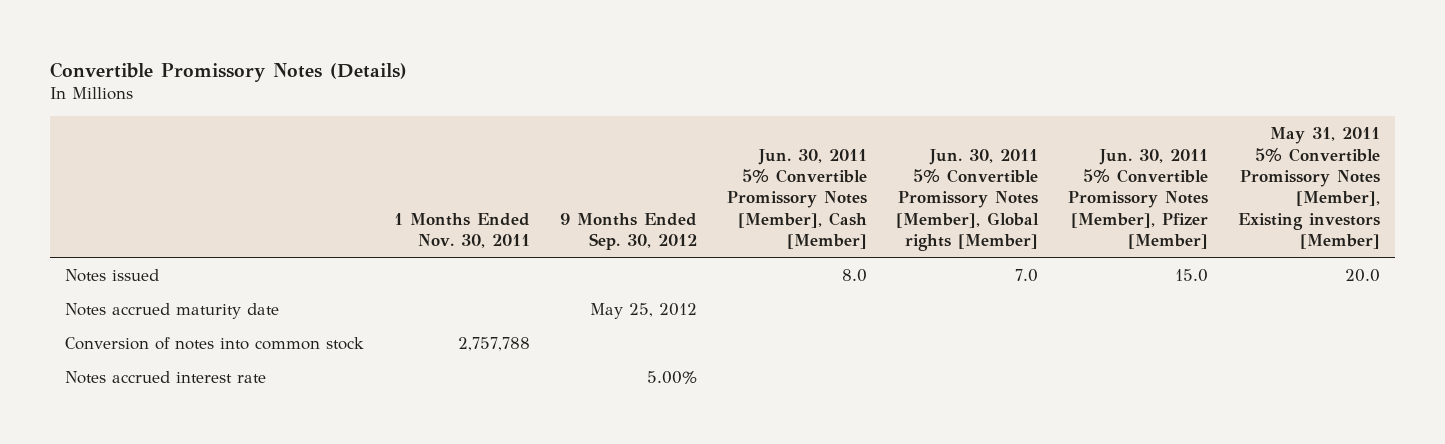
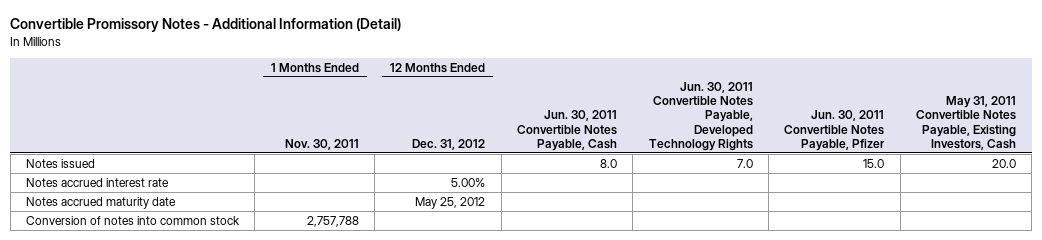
- Convertible Promissory Notes (Details)
+ Convertible Promissory Notes - Additional Information (Detail)
- | 1 Months Ended Nov. 30, 2011 | 9 Months Ended Sep. 30, 2012 | Jun. 30, 2011 5% Convertible Promissory Notes [Member], Cash [Member] | Jun. 30, 2011 5% Convertible Promissory Notes [Member], Global rights [Member] | Jun. 30, 2011 5% Convertible Promissory Notes [Member], Pfizer [Member] | May 31, 2011 5% Convertible Promissory Notes [Member], Existing investors [Member]
+ | 1 Months Ended Nov. 30, 2011 | 12 Months Ended Dec. 31, 2012 | Jun. 30, 2011 Convertible Notes Payable, Cash | Jun. 30, 2011 Convertible Notes Payable, Developed Technology Rights | Jun. 30, 2011 Convertible Notes Payable, Pfizer | May 31, 2011 Convertible Notes Payable, Existing Investors, Cash
moved up: Notes accrued interest rate | | 5.00% | | | |

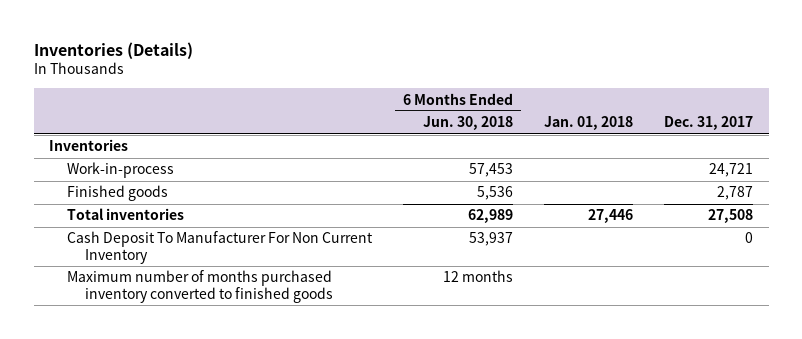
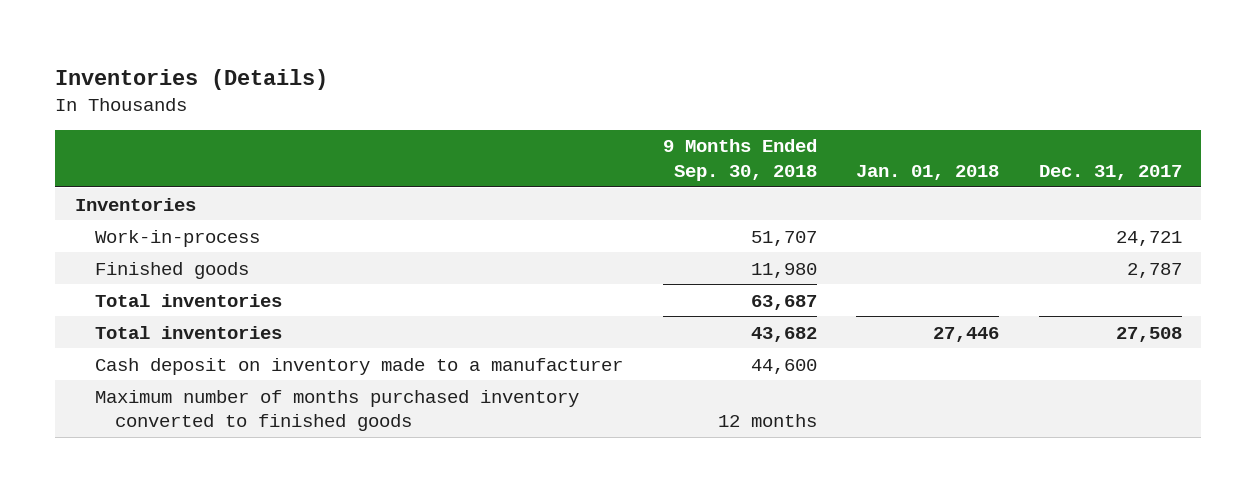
- | 6 Months Ended Jun. 30, 2018 | Jan. 01, 2018 | Dec. 31, 2017
+ | 9 Months Ended Sep. 30, 2018 | Jan. 01, 2018 | Dec. 31, 2017
+ Total inventories | 63,687 | |
- Cash Deposit To Manufacturer For Non Current Inventory | 53,937 | | 0
+ Cash deposit on inventory made to a manufacturer | 44,600 | |

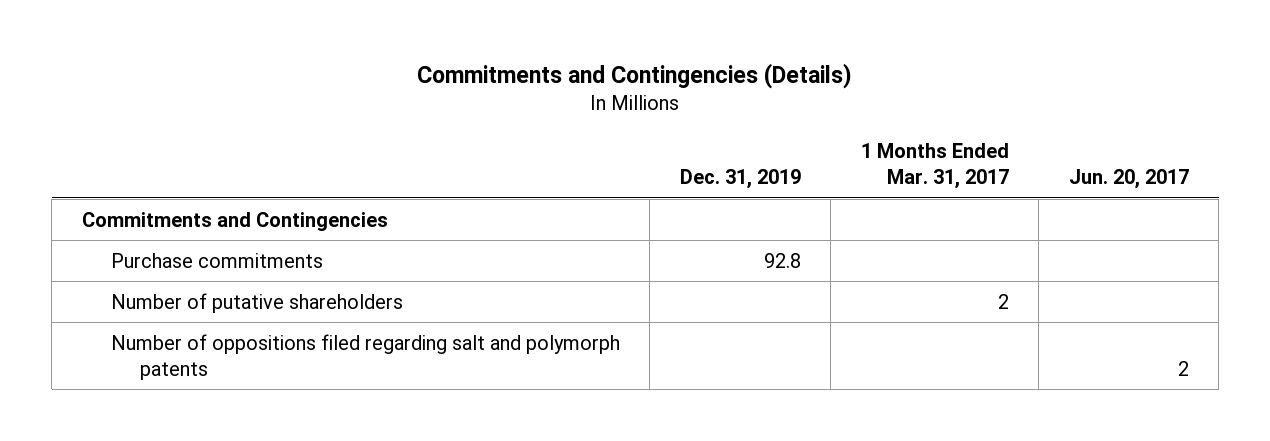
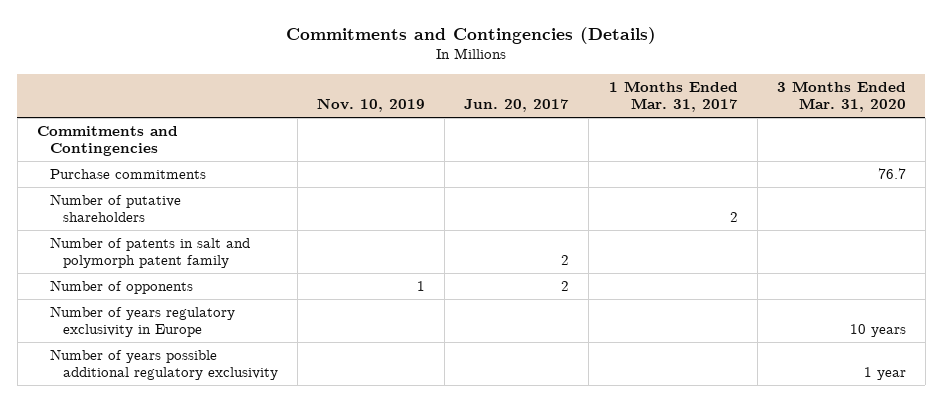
- | Dec. 31, 2019 | 1 Months Ended Mar. 31, 2017 | Jun. 20, 2017
+ | Nov. 10, 2019 | Jun. 20, 2017 | 1 Months Ended Mar. 31, 2017 | 3 Months Ended Mar. 31, 2020
- Number of oppositions filed regarding salt and polymorph patents | | | 2
+ Number of patents in salt and polymorph patent family | | 2 | |
+ Number of opponents | 1 | 2 | |
+ Number of years regulatory exclusivity in Europe | | | | 10 years
+ Number of years possible additional regulatory exclusivity | | | | 1 year

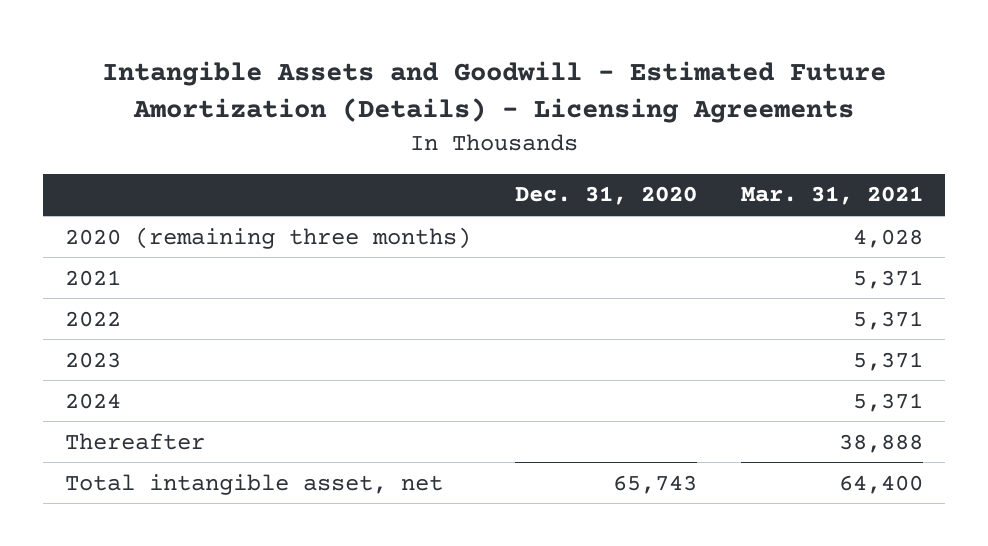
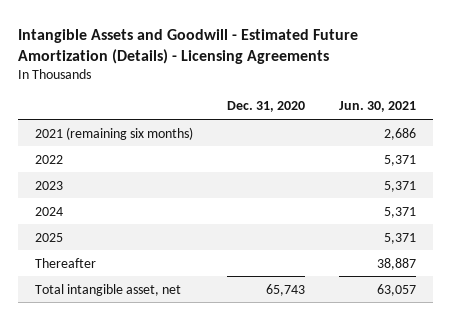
- | Dec. 31, 2020 | Mar. 31, 2021
+ | Dec. 31, 2020 | Jun. 30, 2021
- 2020 (remaining three months) | | 4,028
- 2021 | | 5,371
+ 2021 (remaining six months) | | 2,686
+ 2025 | | 5,371

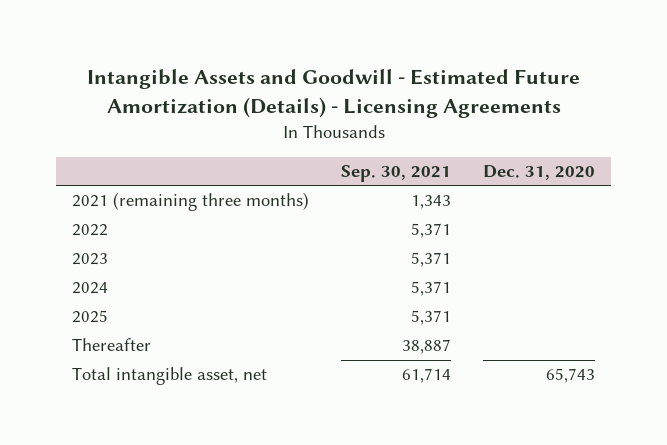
- | Dec. 31, 2020 | Jun. 30, 2021
+ | Sep. 30, 2021 | Dec. 31, 2020
- 2021 (remaining six months) | | 2,686
+ 2021 (remaining three months) | 1,343 |

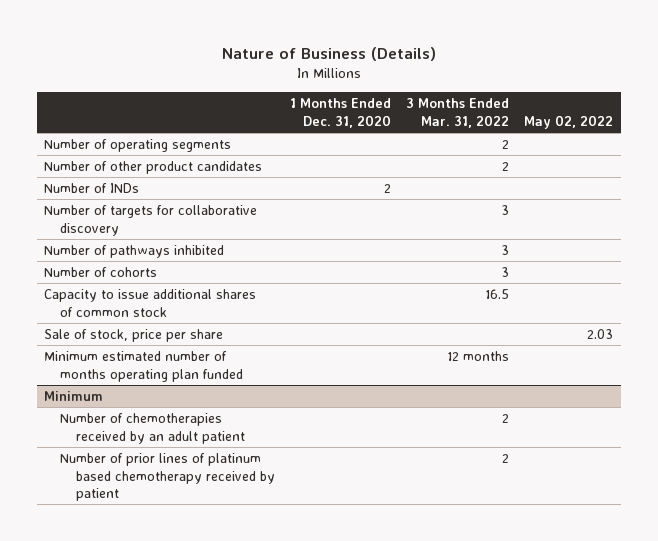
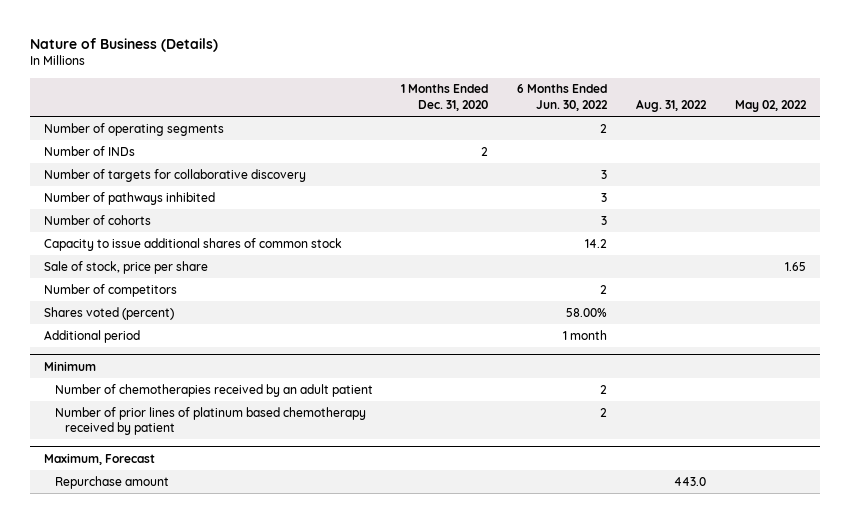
- | 1 Months Ended Dec. 31, 2020 | 3 Months Ended Mar. 31, 2022 | May 02, 2022
+ | 1 Months Ended Dec. 31, 2020 | 6 Months Ended Jun. 30, 2022 | Aug. 31, 2022 | May 02, 2022
- Number of other product candidates | | 2 |
- Sale of stock, price per share | | | 2.03
- Minimum estimated number of months operating plan funded | | 12 months |
+ Sale of stock, price per share | | | | 1.65
+ Number of competitors | | 2 | |
+ Shares voted (percent) | | 58.00% | |
+ Additional period | | 1 month | |
+ Maximum, Forecast
+ Repurchase amount | | | 443.0 |

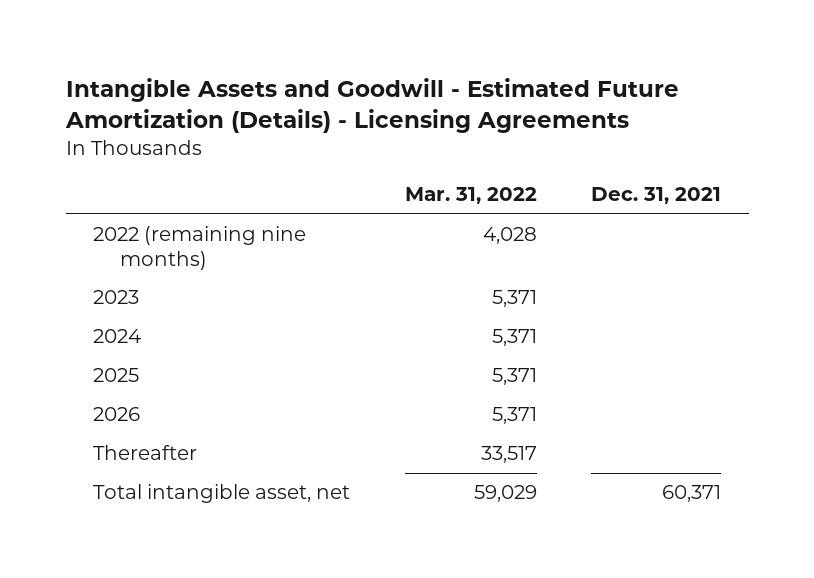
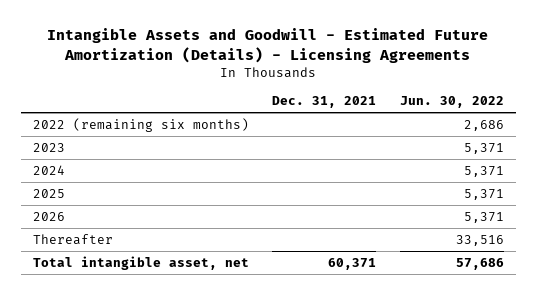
- | Mar. 31, 2022 | Dec. 31, 2021
+ | Dec. 31, 2021 | Jun. 30, 2022
- 2022 (remaining nine months) | 4,028 |
+ 2022 (remaining six months) | | 2,686

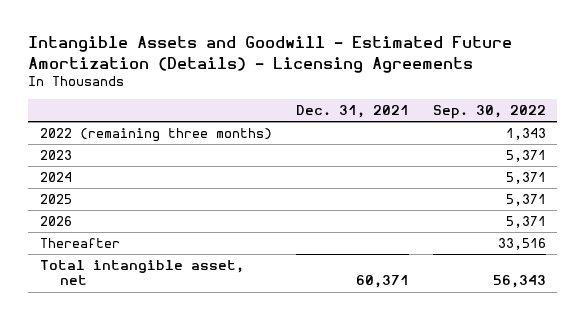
- | Dec. 31, 2021 | Jun. 30, 2022
+ | Dec. 31, 2021 | Sep. 30, 2022
- 2022 (remaining six months) | | 2,686
+ 2022 (remaining three months) | | 1,343

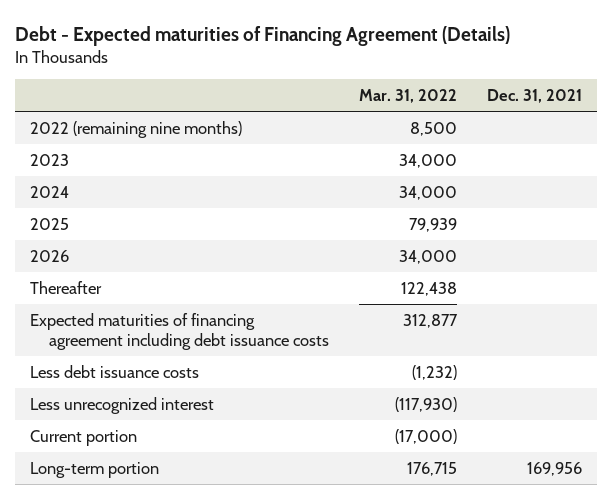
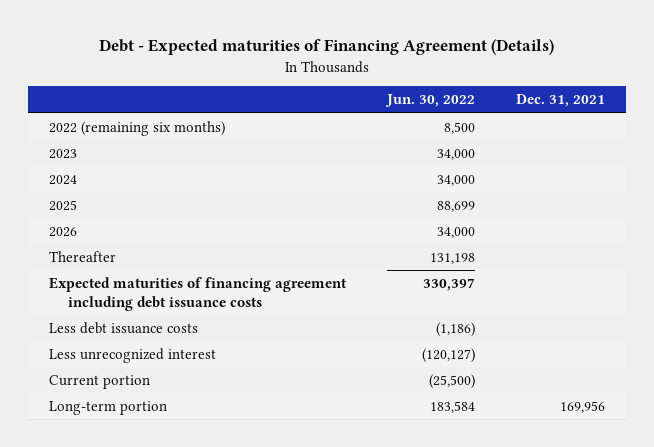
- | Mar. 31, 2022 | Dec. 31, 2021
+ | Jun. 30, 2022 | Dec. 31, 2021
- 2022 (remaining nine months) | 8,500 |
+ 2022 (remaining six months) | 8,500 |

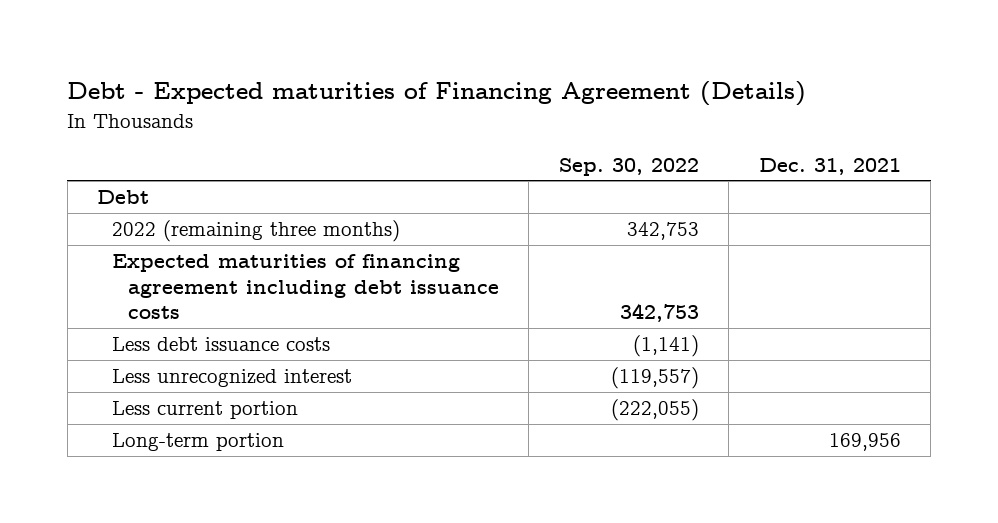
- | Jun. 30, 2022 | Dec. 31, 2021
+ | Sep. 30, 2022 | Dec. 31, 2021
- 2022 (remaining six months) | 8,500 |
- 2023 | 34,000 |
- 2024 | 34,000 |
- 2025 | 88,699 |
- 2026 | 34,000 |
- Thereafter | 131,198 |
+ Debt
+ 2022 (remaining three months) | 342,753 |
- Current portion | (25,500) |
+ Less current portion | (222,055) |

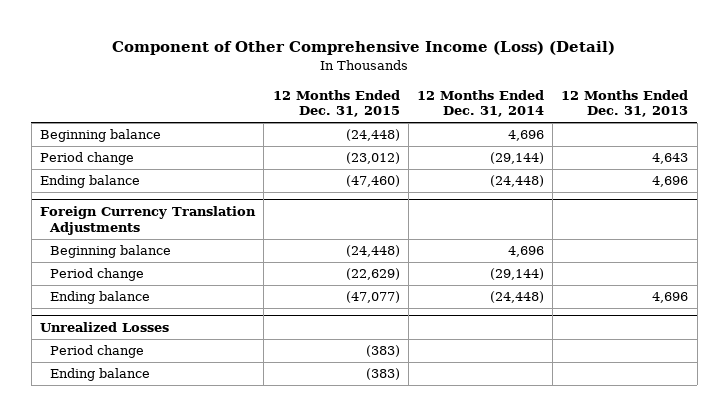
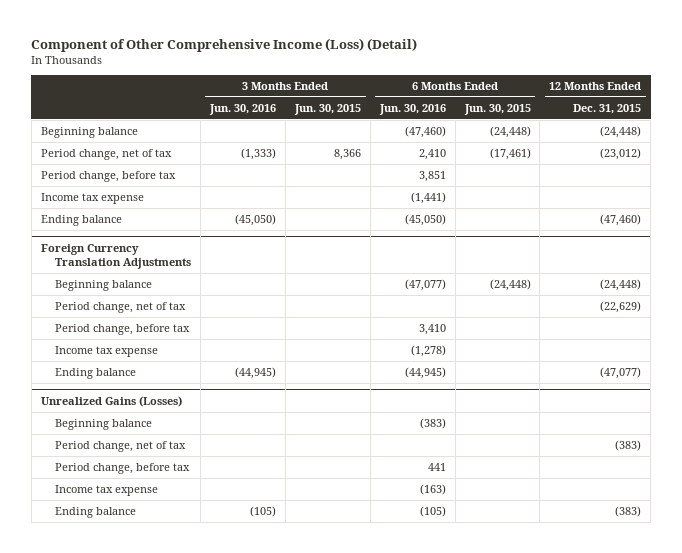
- | 12 Months Ended Dec. 31, 2015 | 12 Months Ended Dec. 31, 2014 | 12 Months Ended Dec. 31, 2013
+ | 3 Months Ended Jun. 30, 2016 | 3 Months Ended Jun. 30, 2015 | 6 Months Ended Jun. 30, 2016 | 6 Months Ended Jun. 30, 2015 | 12 Months Ended Dec. 31, 2015
- Period change | (23,012) | (29,144) | 4,643
+ Period change, net of tax | (1,333) | 8,366 | 2,410 | (17,461) | (23,012)
+ Period change, before tax | | | 3,851 | |
+ Income tax expense | | | (1,441) | |
@ Foreign Currency Translation Adjustments
- Period change | (22,629) | (29,144) |
+ Period change, net of tax | | | | | (22,629)
+ Period change, before tax | | | 3,410 | |
+ Income tax expense | | | (1,278) | |
- Unrealized Losses
- Period change | (383) | |
+ Unrealized Gains (Losses)
+ Beginning balance | | | (383) | |
+ Period change, net of tax | | | | | (383)
+ Period change, before tax | | | 441 | |
+ Income tax expense | | | (163) | |

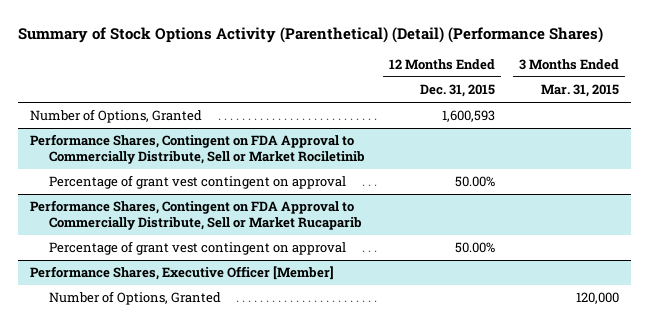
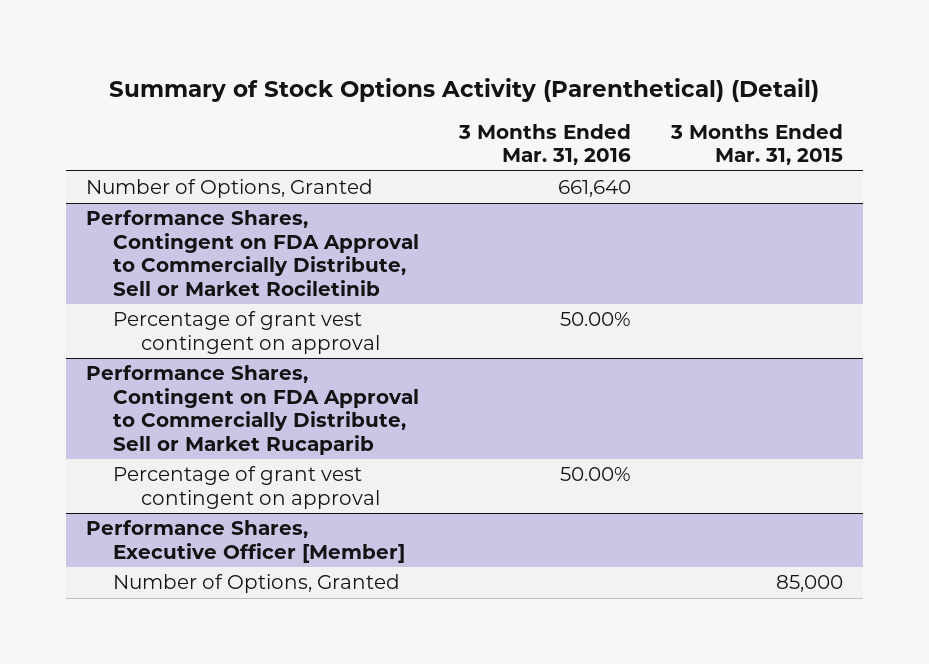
- Summary of Stock Options Activity (Parenthetical) (Detail) (Performance Shares)
+ Summary of Stock Options Activity (Parenthetical) (Detail)
- | 12 Months Ended Dec. 31, 2015 | 3 Months Ended Mar. 31, 2015
+ | 3 Months Ended Mar. 31, 2016 | 3 Months Ended Mar. 31, 2015
@ Performance Shares, Executive Officer [Member]
- Number of Options, Granted | | 120,000
+ Number of Options, Granted | | 85,000

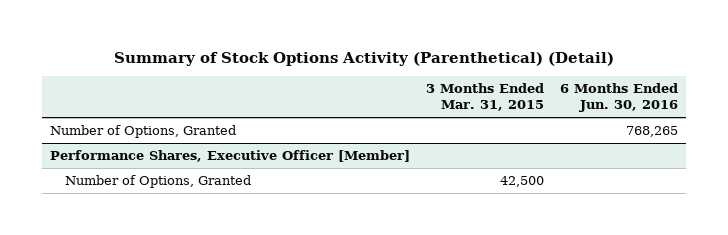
- | 3 Months Ended Mar. 31, 2016 | 3 Months Ended Mar. 31, 2015
+ | 3 Months Ended Mar. 31, 2015 | 6 Months Ended Jun. 30, 2016
- Performance Shares, Contingent on FDA Approval to Commercially Distribute, Sell or Market Rociletinib
- Percentage of grant vest contingent on approval | 50.00% |
- Performance Shares, Contingent on FDA Approval to Commercially Distribute, Sell or Market Rucaparib
- Percentage of grant vest contingent on approval | 50.00% |
@ Performance Shares, Executive Officer [Member]
- Number of Options, Granted | | 85,000
+ Number of Options, Granted | 42,500 |

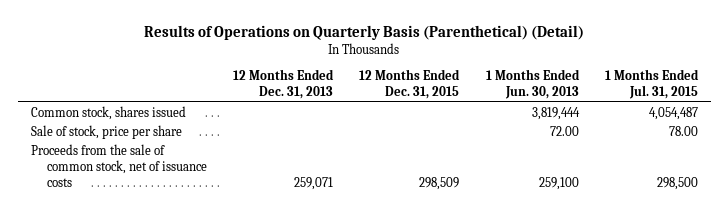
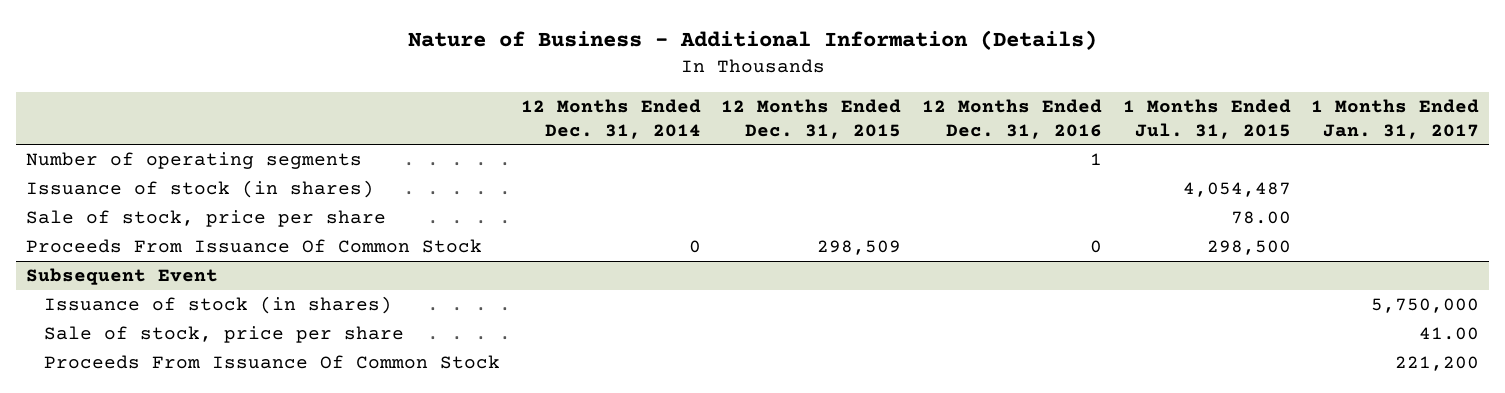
- Results of Operations on Quarterly Basis (Parenthetical) (Detail)
+ Nature of Business - Additional Information (Details)
- | 12 Months Ended Dec. 31, 2013 | 12 Months Ended Dec. 31, 2015 | 1 Months Ended Jun. 30, 2013 | 1 Months Ended Jul. 31, 2015
+ | 12 Months Ended Dec. 31, 2014 | 12 Months Ended Dec. 31, 2015 | 12 Months Ended Dec. 31, 2016 | 1 Months Ended Jul. 31, 2015 | 1 Months Ended Jan. 31, 2017
- Common stock, shares issued | | | 3,819,444 | 4,054,487
+ Number of operating segments | | | 1 | |
+ Issuance of stock (in shares) | | | | 4,054,487 |
- Proceeds from the sale of common stock, net of issuance costs | 259,071 | 298,509 | 259,100 | 298,500
+ Proceeds From Issuance Of Common Stock | 0 | 298,509 | 0 | 298,500 |
+ Subsequent Event
+ Issuance of stock (in shares) | | | | | 5,750,000
+ Sale of stock, price per share | | | | | 41.00
+ Proceeds From Issuance Of Common Stock | | | | | 221,200

